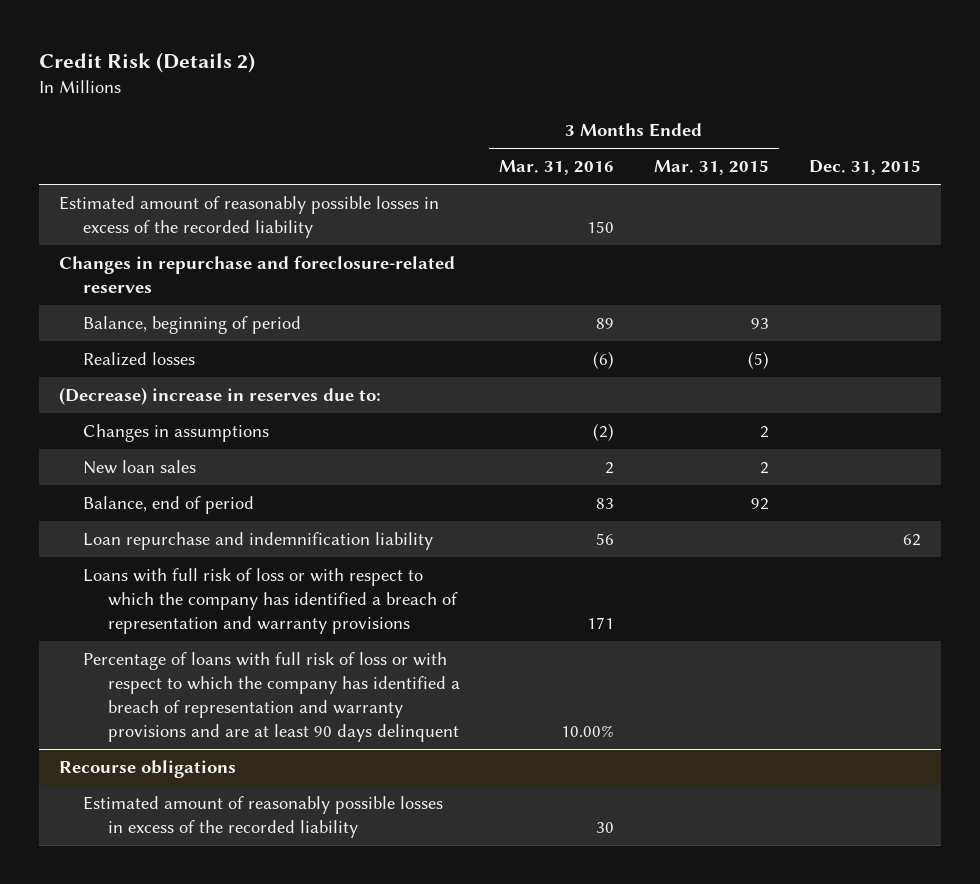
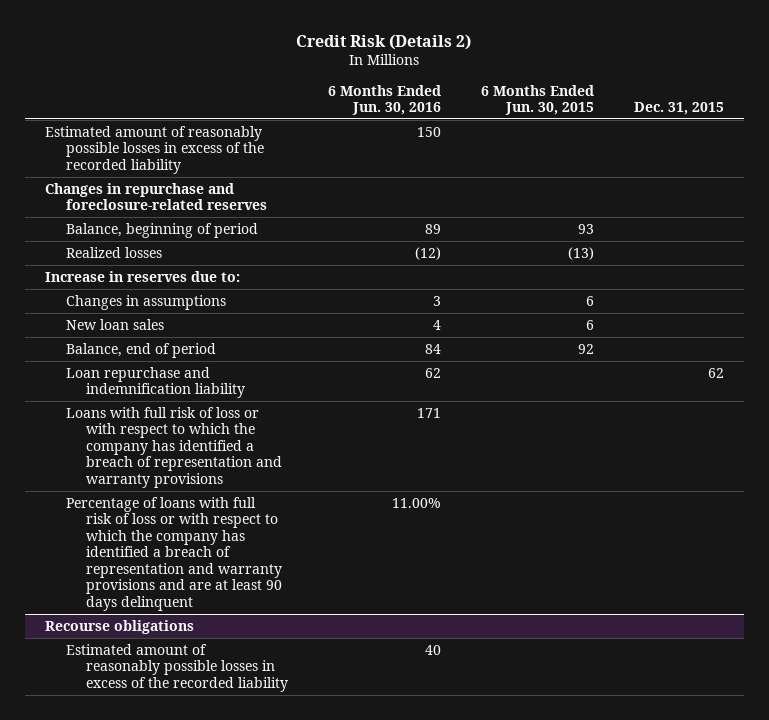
- | 3 Months Ended Mar. 31, 2016 | 3 Months Ended Mar. 31, 2015 | Dec. 31, 2015
+ | 6 Months Ended Jun. 30, 2016 | 6 Months Ended Jun. 30, 2015 | Dec. 31, 2015
- (Decrease) increase in reserves due to:
+ Increase in reserves due to:

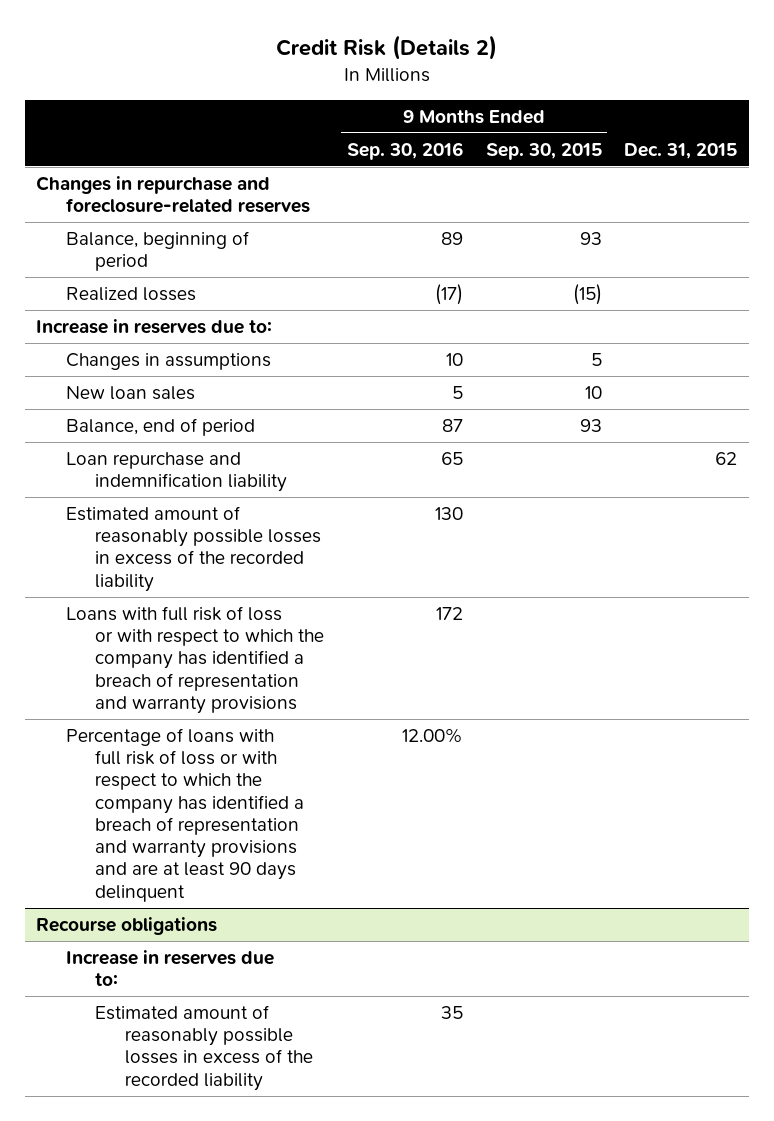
- | 6 Months Ended Jun. 30, 2016 | 6 Months Ended Jun. 30, 2015 | Dec. 31, 2015
+ | 9 Months Ended Sep. 30, 2016 | 9 Months Ended Sep. 30, 2015 | Dec. 31, 2015
moved down: Estimated amount of reasonably possible losses in excess of the recorded liability | 130 | |
@ Recourse obligations
+ Increase in reserves due to:

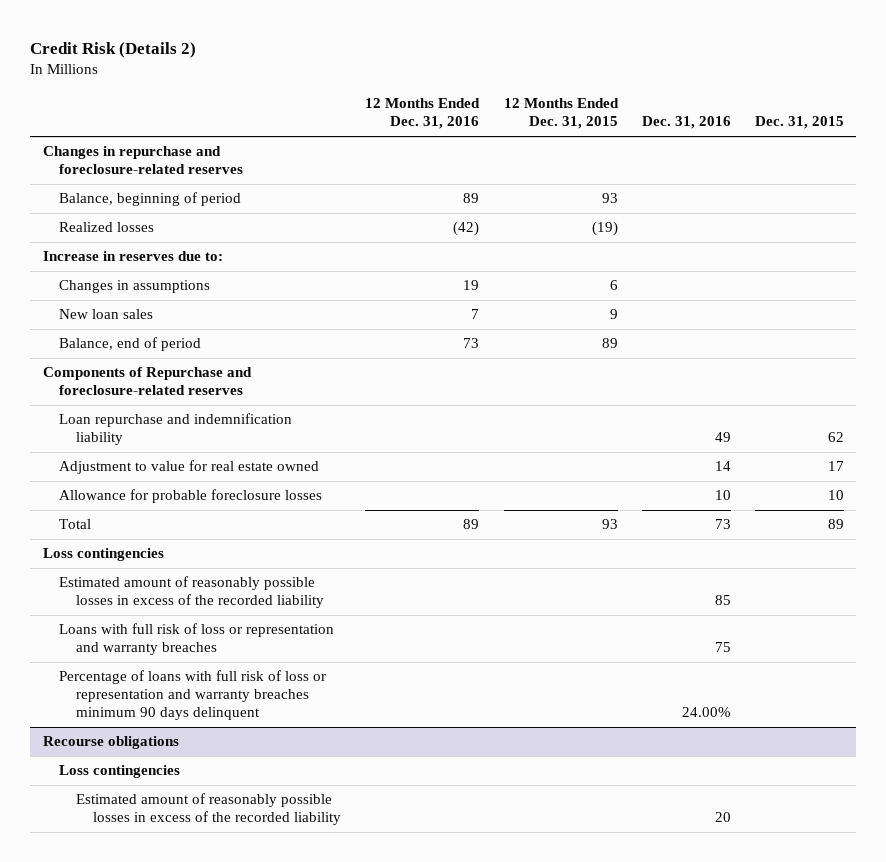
- | 9 Months Ended Sep. 30, 2016 | 9 Months Ended Sep. 30, 2015 | Dec. 31, 2015
+ | 12 Months Ended Dec. 31, 2016 | 12 Months Ended Dec. 31, 2015 | Dec. 31, 2016 | Dec. 31, 2015
+ Components of Repurchase and foreclosure-related reserves
+ Adjustment to value for real estate owned | | | 14 | 17
+ Allowance for probable foreclosure losses | | | 10 | 10
+ Total | 89 | 93 | 73 | 89
+ Loss contingencies
- Loans with full risk of loss or with respect to which the company has identified a breach of representation and warranty provisions | 172 | |
- Percentage of loans with full risk of loss or with respect to which the company has identified a breach of representation and warranty provisions and are at least 90 days delinquent | 12.00% | |
+ Loans with full risk of loss or representation and warranty breaches | | | 75 |
+ Percentage of loans with full risk of loss or representation and warranty breaches minimum 90 days delinquent | | | 24.00% |
@ Recourse obligations
- Increase in reserves due to:
+ Loss contingencies

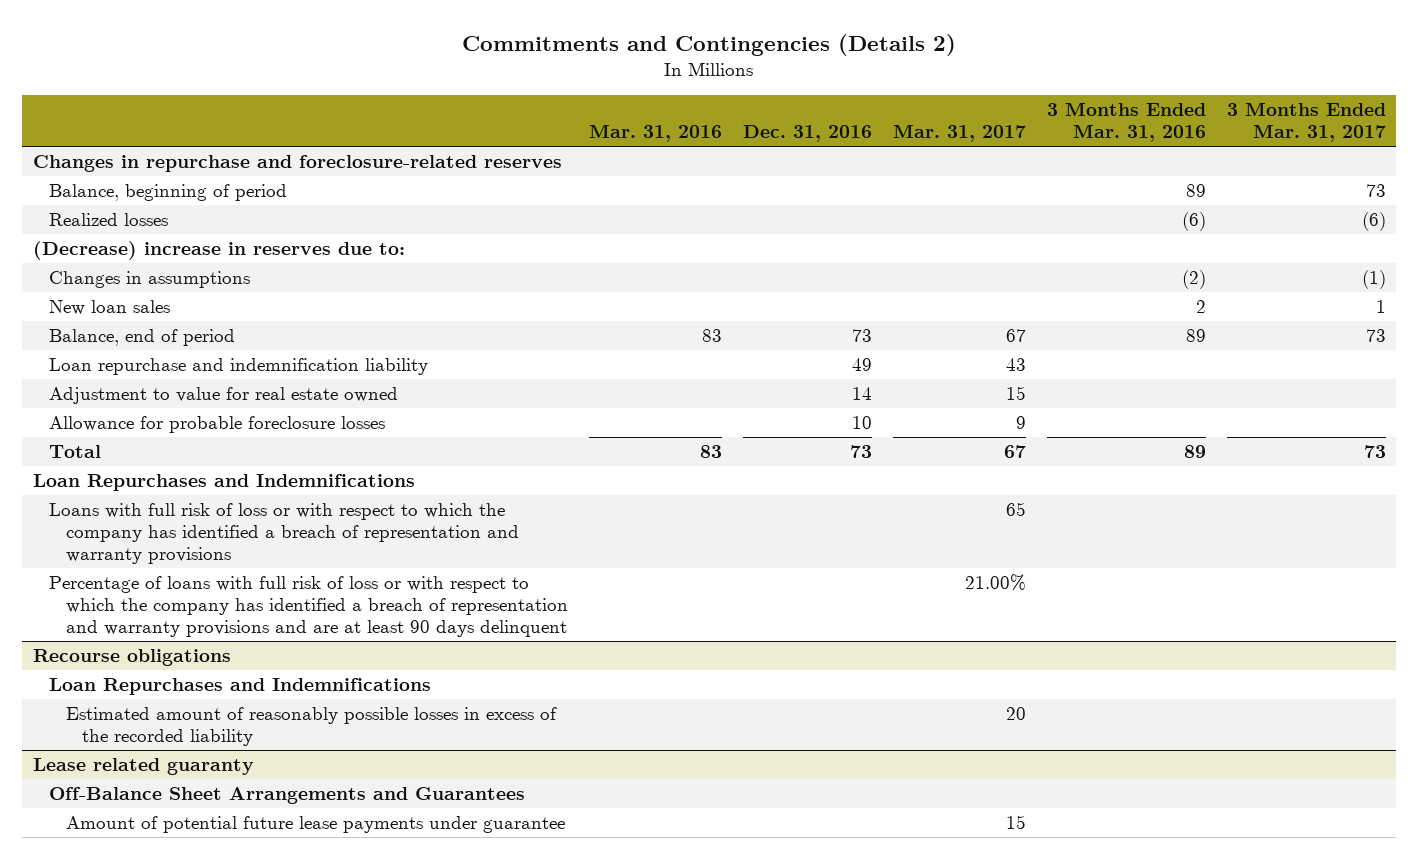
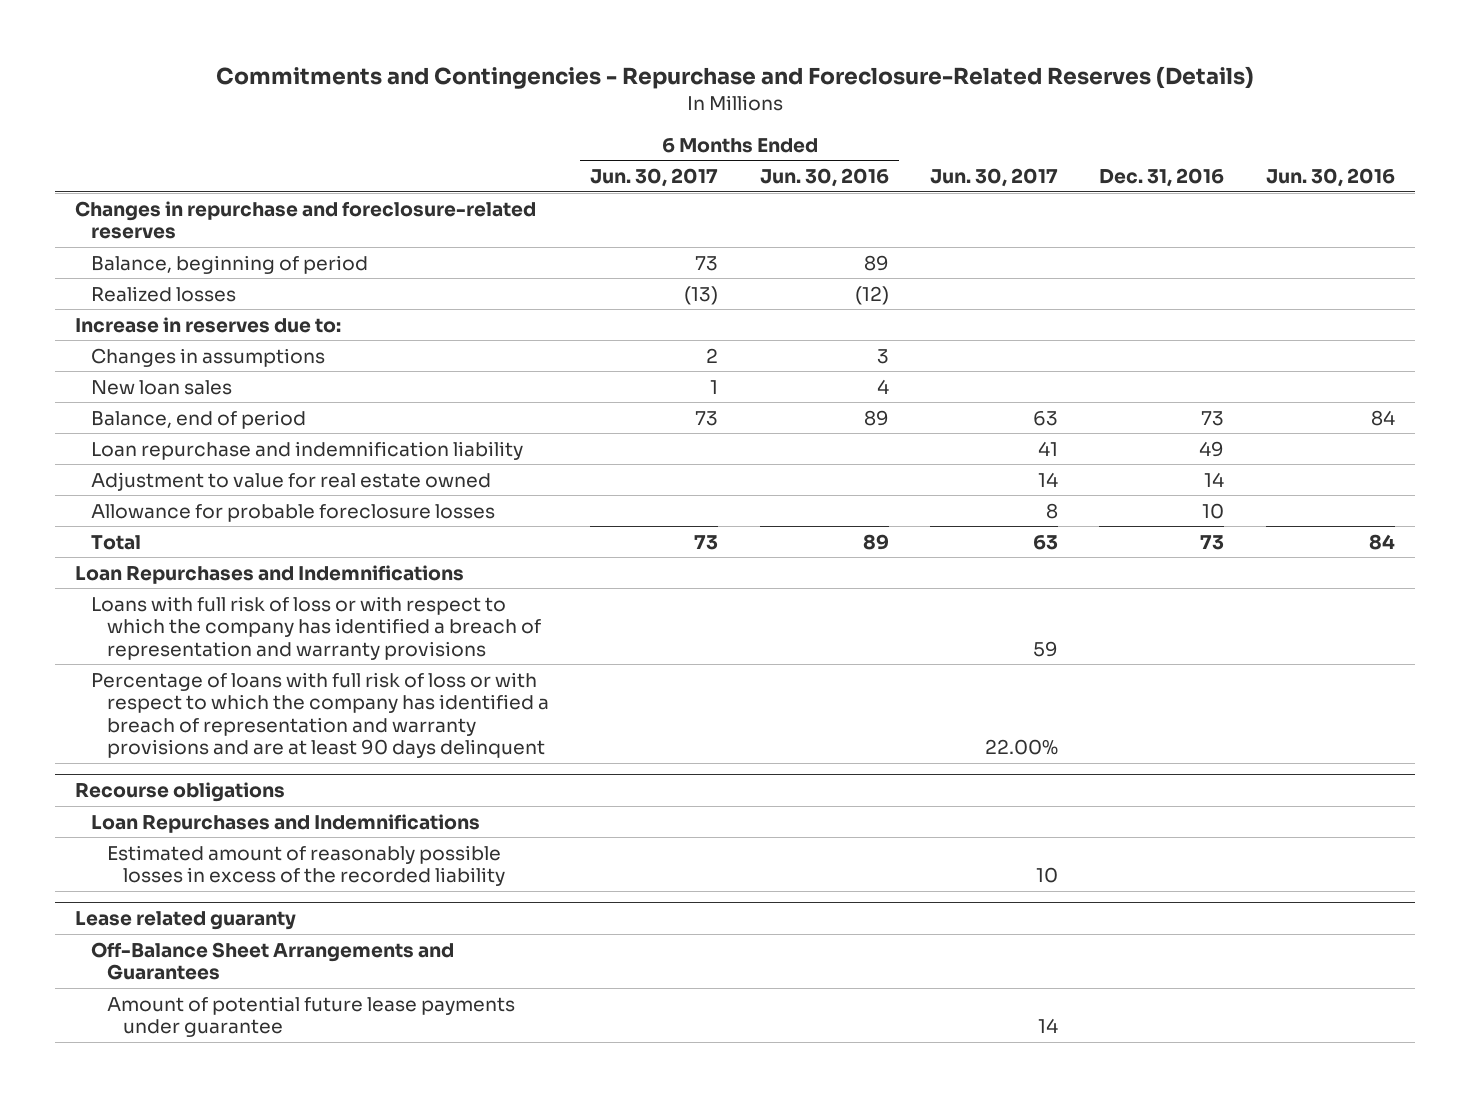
- Commitments and Contingencies (Details 2)
+ Commitments and Contingencies - Repurchase and Foreclosure-Related Reserves (Details)
- | Mar. 31, 2016 | Dec. 31, 2016 | Mar. 31, 2017 | 3 Months Ended Mar. 31, 2016 | 3 Months Ended Mar. 31, 2017
+ | 6 Months Ended Jun. 30, 2017 | 6 Months Ended Jun. 30, 2016 | Jun. 30, 2017 | Dec. 31, 2016 | Jun. 30, 2016
- (Decrease) increase in reserves due to:
+ Increase in reserves due to:

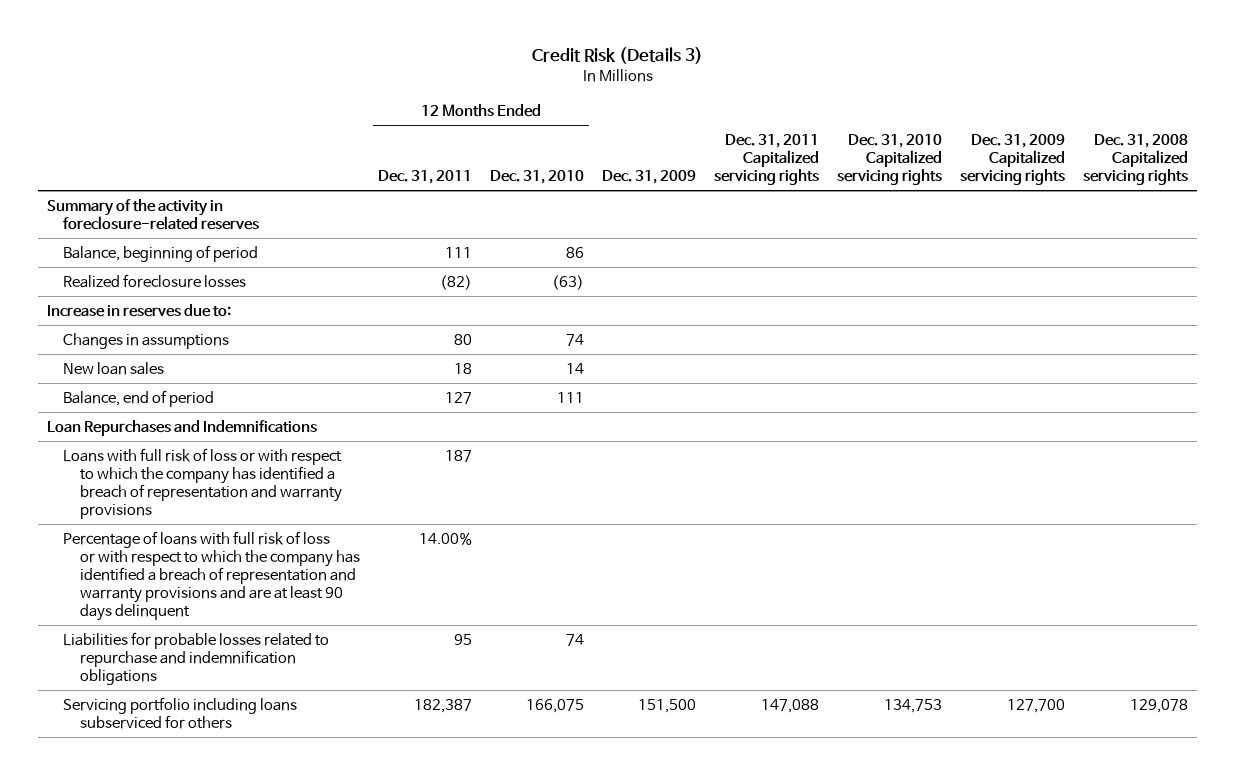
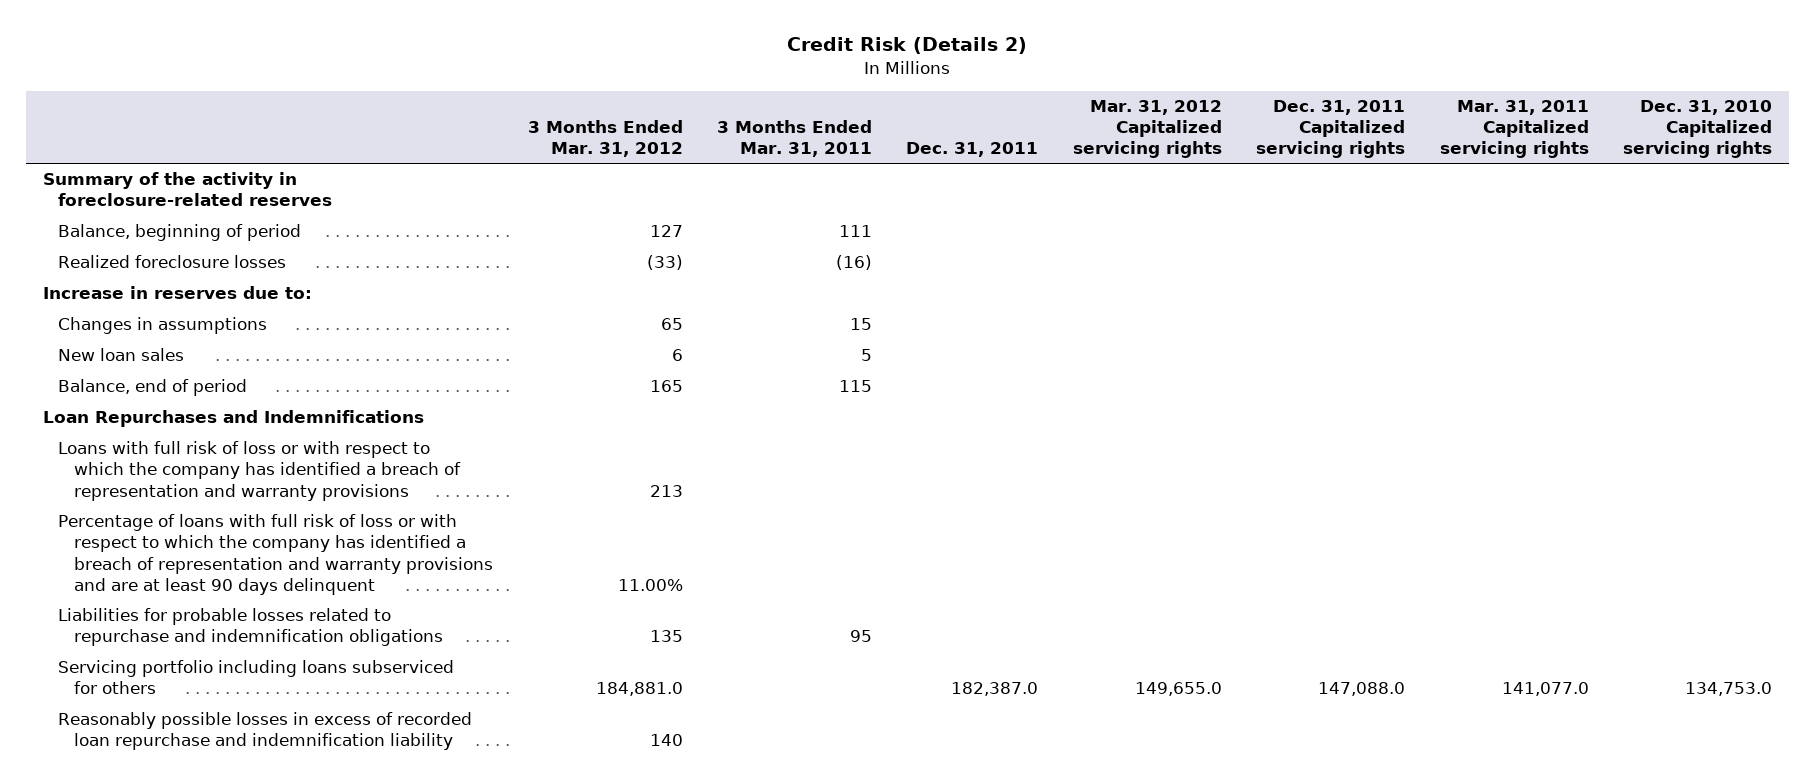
- Credit Risk (Details 3)
+ Credit Risk (Details 2)
- | 12 Months Ended Dec. 31, 2011 | 12 Months Ended Dec. 31, 2010 | Dec. 31, 2009 | Dec. 31, 2011 Capitalized servicing rights | Dec. 31, 2010 Capitalized servicing rights | Dec. 31, 2009 Capitalized servicing rights | Dec. 31, 2008 Capitalized servicing rights
+ | 3 Months Ended Mar. 31, 2012 | 3 Months Ended Mar. 31, 2011 | Dec. 31, 2011 | Mar. 31, 2012 Capitalized servicing rights | Dec. 31, 2011 Capitalized servicing rights | Mar. 31, 2011 Capitalized servicing rights | Dec. 31, 2010 Capitalized servicing rights
- Servicing portfolio including loans subserviced for others | 182,387 | 166,075 | 151,500 | 147,088 | 134,753 | 127,700 | 129,078
+ Servicing portfolio including loans subserviced for others | 184,881.0 | | 182,387.0 | 149,655.0 | 147,088.0 | 141,077.0 | 134,753.0
+ Reasonably possible losses in excess of recorded loan repurchase and indemnification liability | 140 | | | | | |

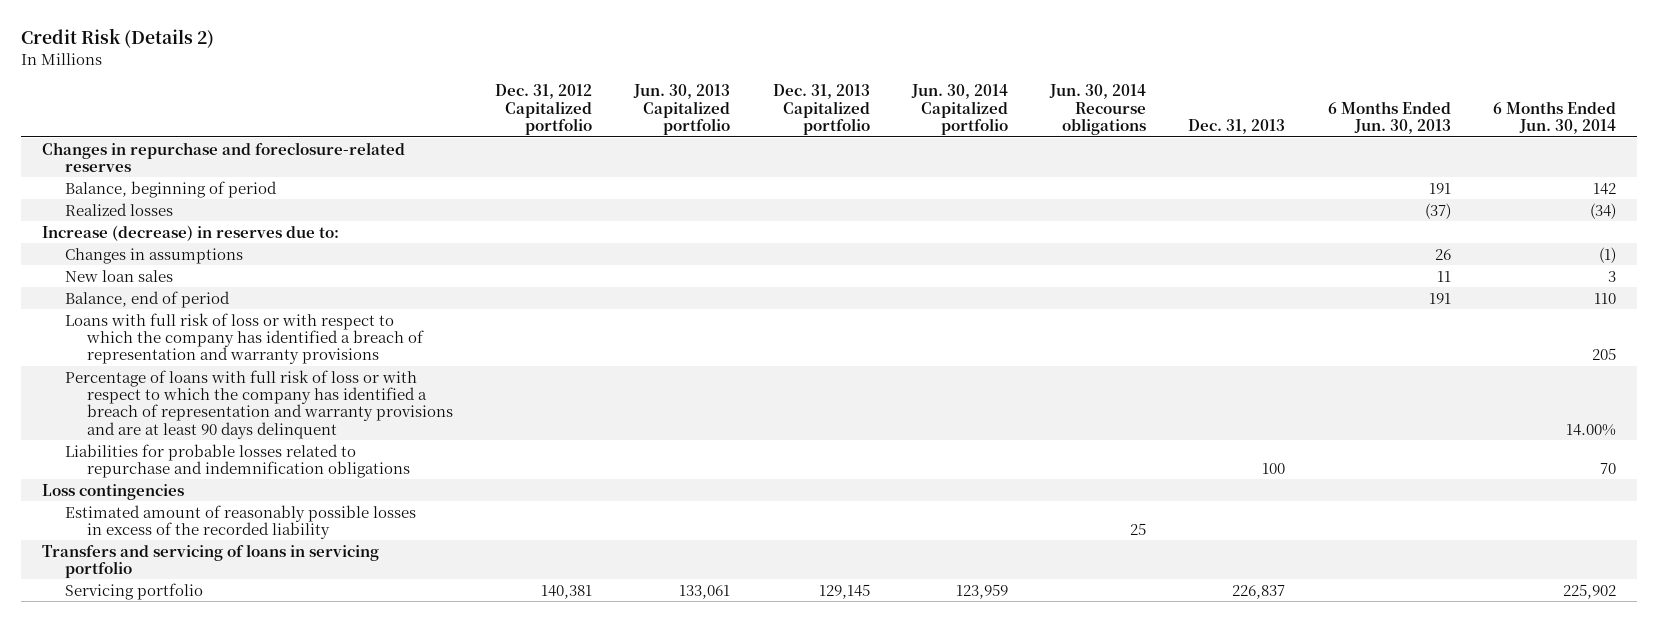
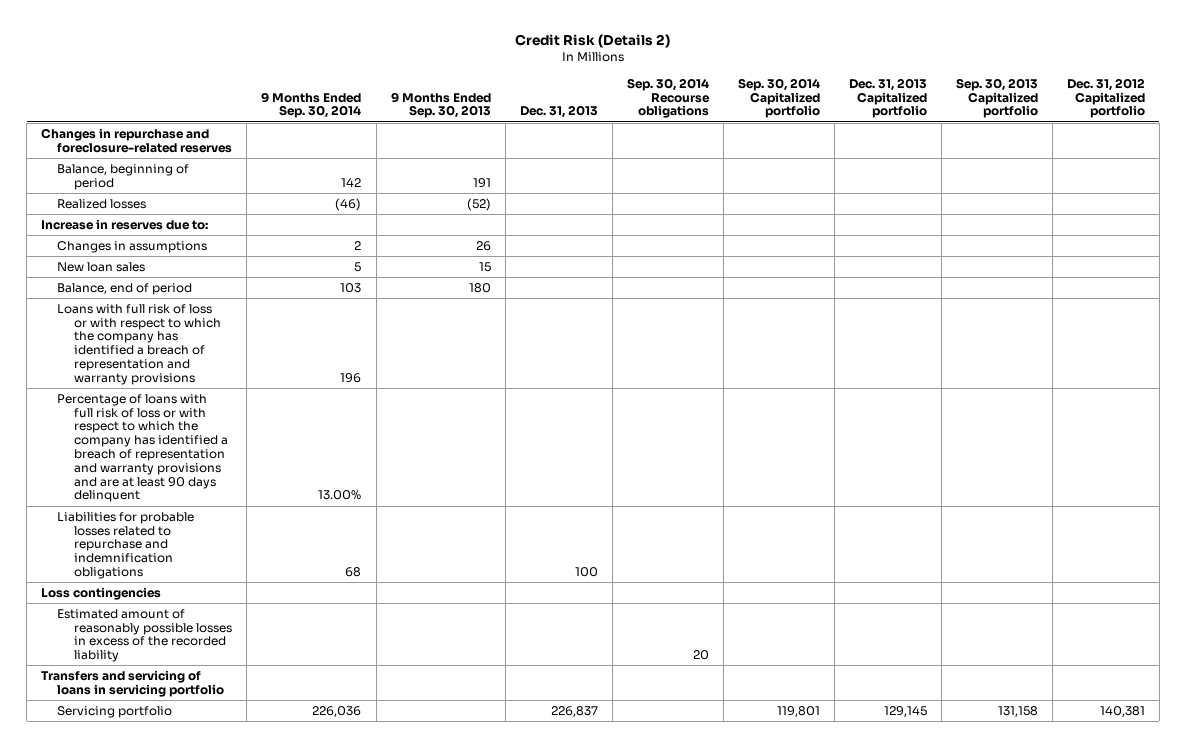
- | Dec. 31, 2012 Capitalized portfolio | Jun. 30, 2013 Capitalized portfolio | Dec. 31, 2013 Capitalized portfolio | Jun. 30, 2014 Capitalized portfolio | Jun. 30, 2014 Recourse obligations | Dec. 31, 2013 | 6 Months Ended Jun. 30, 2013 | 6 Months Ended Jun. 30, 2014
+ | 9 Months Ended Sep. 30, 2014 | 9 Months Ended Sep. 30, 2013 | Dec. 31, 2013 | Sep. 30, 2014 Recourse obligations | Sep. 30, 2014 Capitalized portfolio | Dec. 31, 2013 Capitalized portfolio | Sep. 30, 2013 Capitalized portfolio | Dec. 31, 2012 Capitalized portfolio
- Increase (decrease) in reserves due to:
+ Increase in reserves due to:

